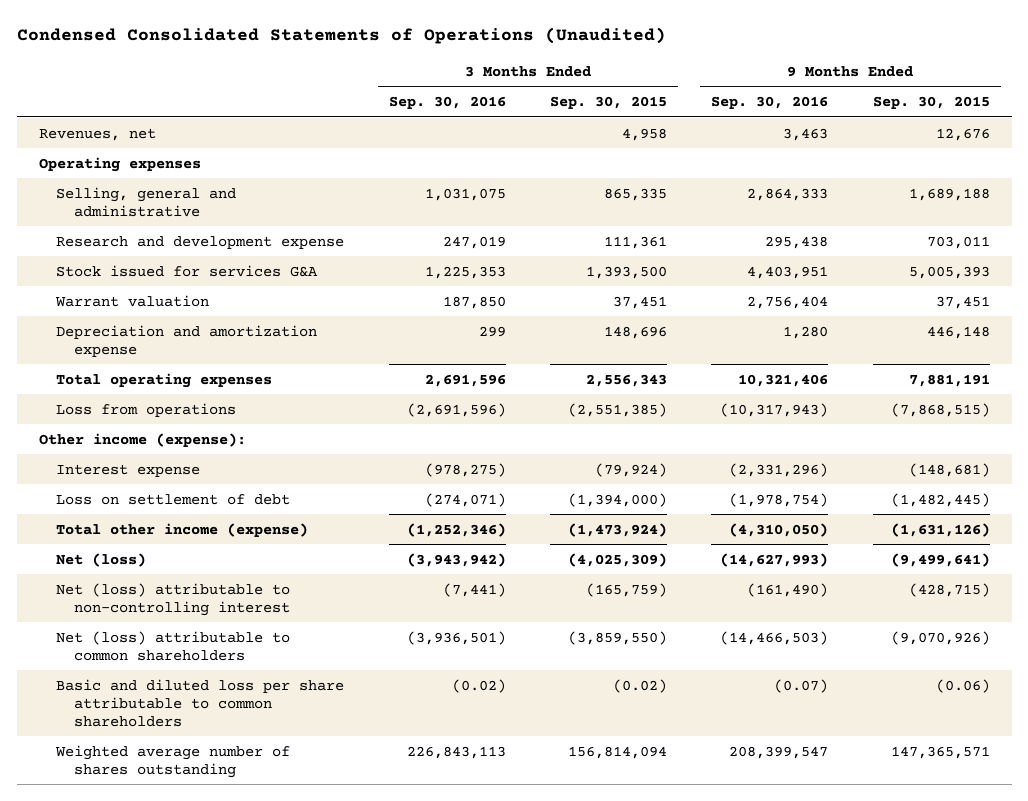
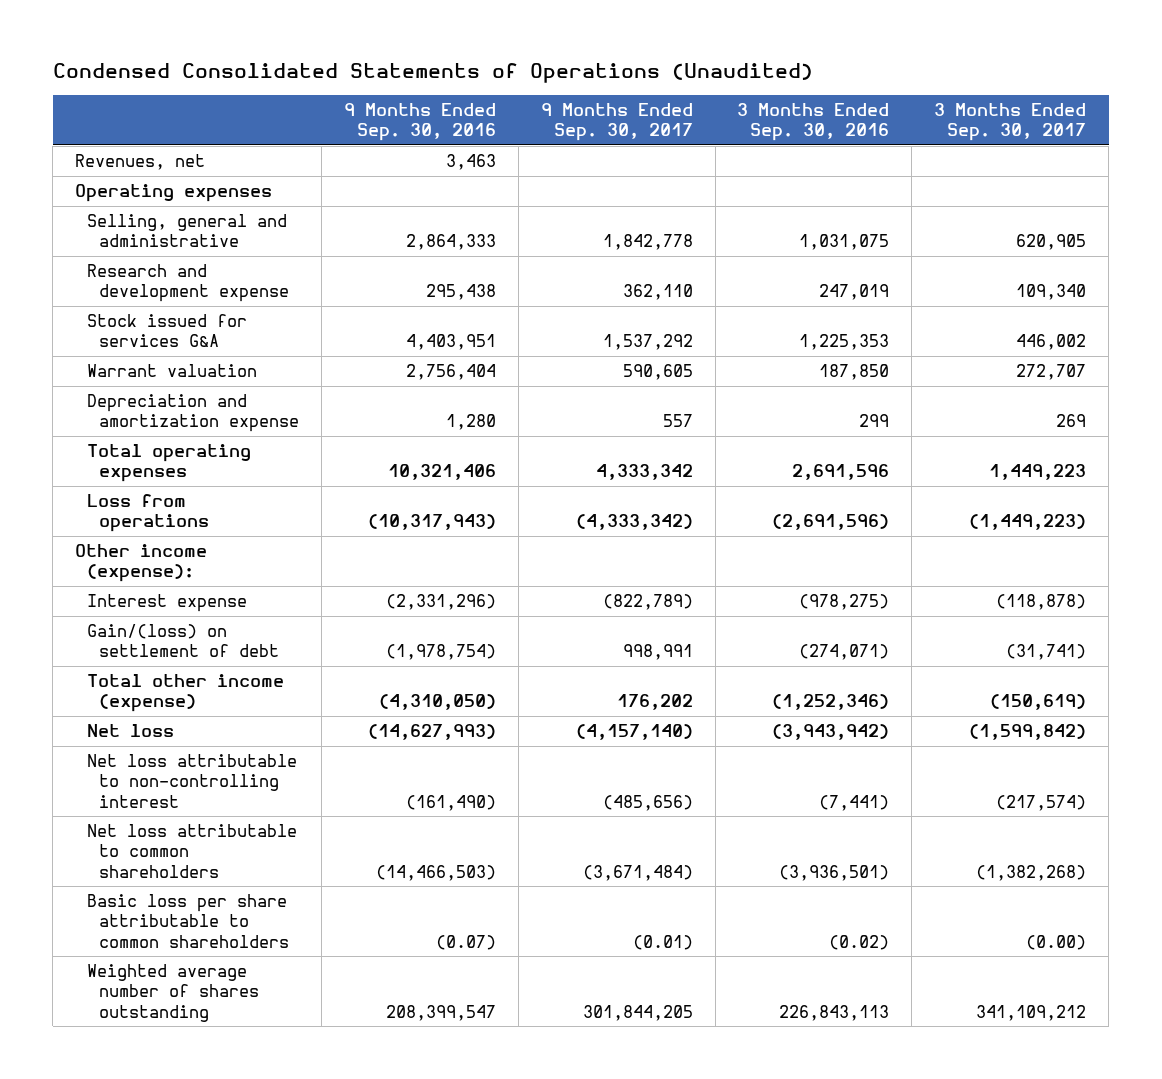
- | 3 Months Ended Sep. 30, 2016 | 3 Months Ended Sep. 30, 2015 | 9 Months Ended Sep. 30, 2016 | 9 Months Ended Sep. 30, 2015
+ | 9 Months Ended Sep. 30, 2016 | 9 Months Ended Sep. 30, 2017 | 3 Months Ended Sep. 30, 2016 | 3 Months Ended Sep. 30, 2017
- Loss on settlement of debt | (274,071) | (1,394,000) | (1,978,754) | (1,482,445)
+ Gain/(loss) on settlement of debt | (1,978,754) | 998,991 | (274,071) | (31,741)
- Net (loss) | (3,943,942) | (4,025,309) | (14,627,993) | (9,499,641)
- Net (loss) attributable to non-controlling interest | (7,441) | (165,759) | (161,490) | (428,715)
- Net (loss) attributable to common shareholders | (3,936,501) | (3,859,550) | (14,466,503) | (9,070,926)
- Basic and diluted loss per share attributable to common shareholders | (0.02) | (0.02) | (0.07) | (0.06)
+ Net loss | (14,627,993) | (4,157,140) | (3,943,942) | (1,599,842)
+ Net loss attributable to non-controlling interest | (161,490) | (485,656) | (7,441) | (217,574)
+ Net loss attributable to common shareholders | (14,466,503) | (3,671,484) | (3,936,501) | (1,382,268)
+ Basic loss per share attributable to common shareholders | (0.07) | (0.01) | (0.02) | (0.00)

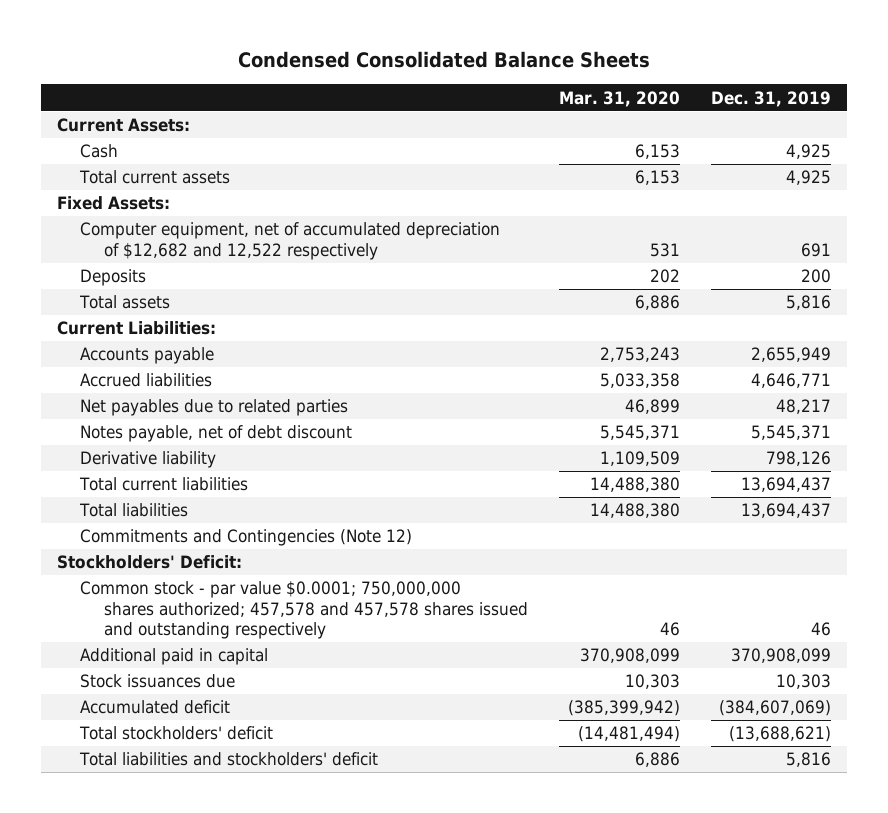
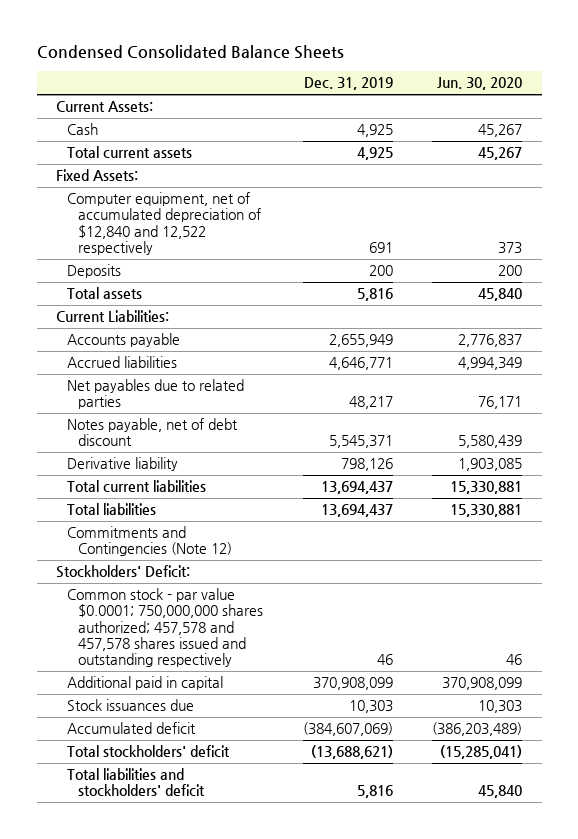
- | Mar. 31, 2020 | Dec. 31, 2019
+ | Dec. 31, 2019 | Jun. 30, 2020
- Computer equipment, net of accumulated depreciation of $12,682 and 12,522 respectively | 531 | 691
+ Computer equipment, net of accumulated depreciation of $12,840 and 12,522 respectively | 691 | 373

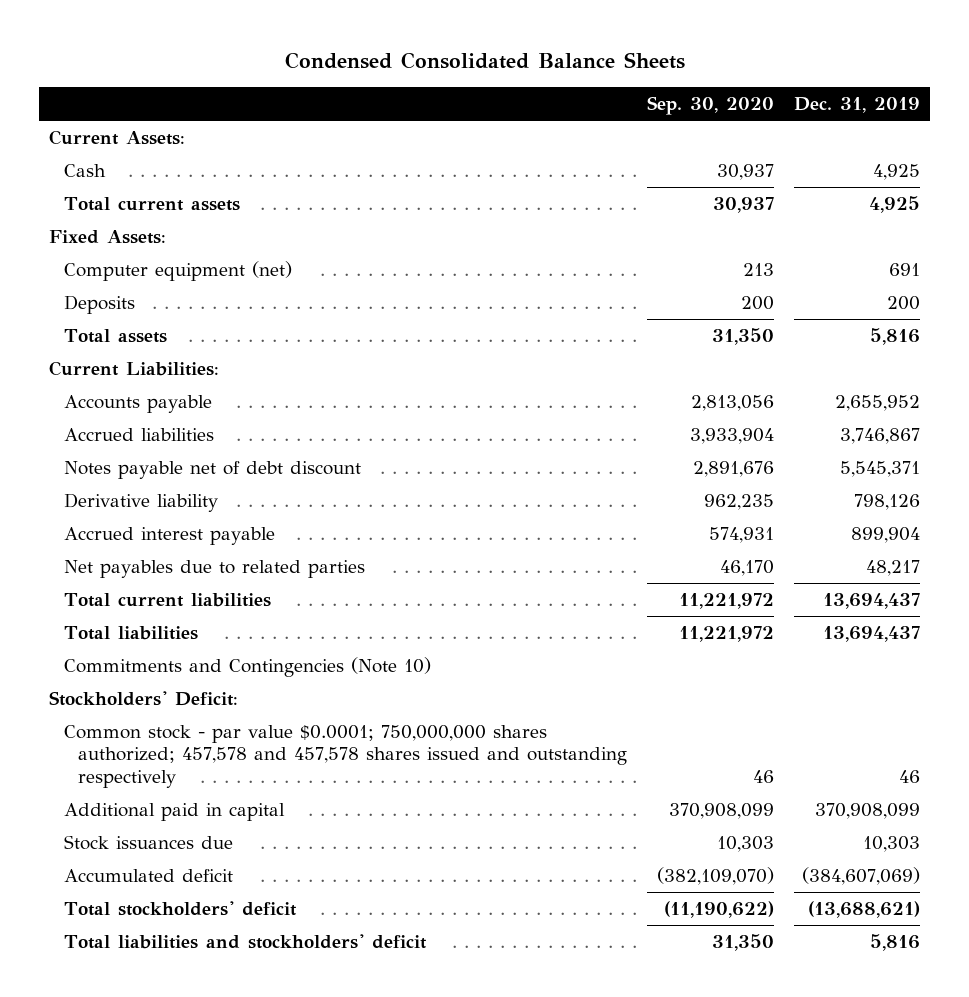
- | Dec. 31, 2019 | Jun. 30, 2020
+ | Sep. 30, 2020 | Dec. 31, 2019
- Computer equipment, net of accumulated depreciation of $12,840 and 12,522 respectively | 691 | 373
+ Computer equipment (net) | 213 | 691
- Accounts payable | 2,655,949 | 2,776,837
- Accrued liabilities | 4,646,771 | 4,994,349
- Notes payable, net of debt discount | 5,545,371 | 5,580,439
+ Accounts payable | 2,813,056 | 2,655,952
+ Accrued liabilities | 3,933,904 | 3,746,867
+ Notes payable net of debt discount | 2,891,676 | 5,545,371
+ Accrued interest payable | 574,931 | 899,904
moved down: Net payables due to related parties | 46,170 | 48,217
- Commitments and Contingencies (Note 12)
+ Commitments and Contingencies (Note 10)

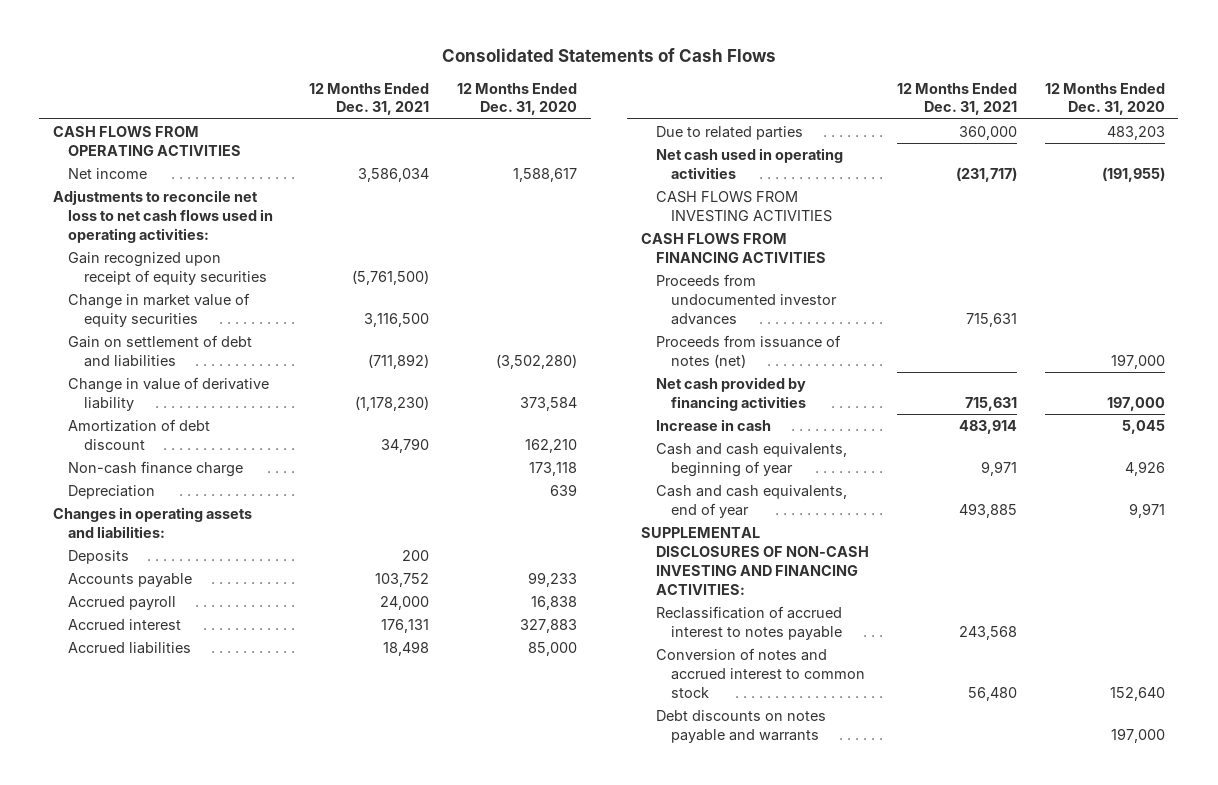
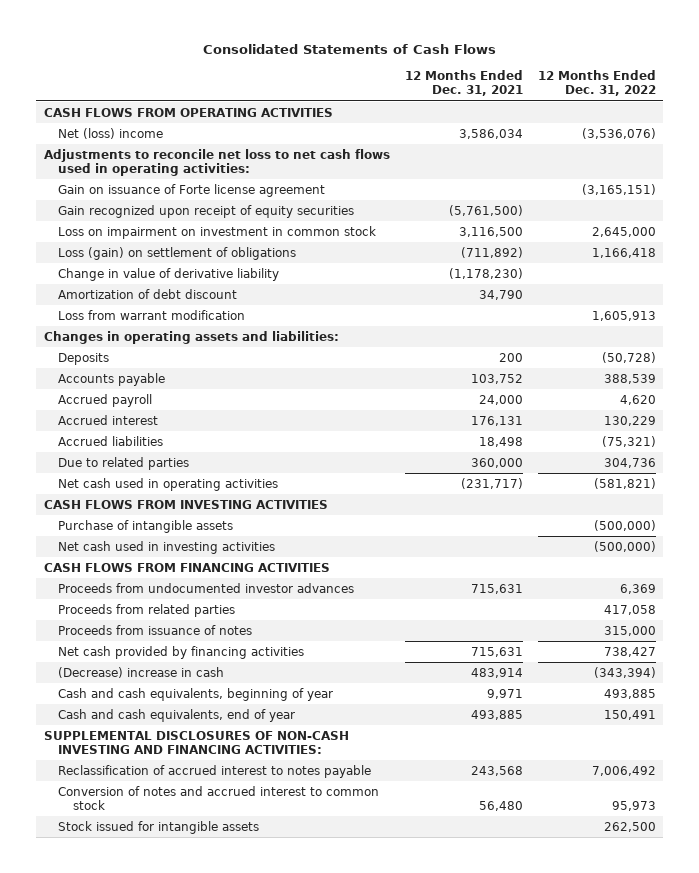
- | 12 Months Ended Dec. 31, 2021 | 12 Months Ended Dec. 31, 2020
+ | 12 Months Ended Dec. 31, 2021 | 12 Months Ended Dec. 31, 2022
- Net income | 3,586,034 | 1,588,617
+ Net (loss) income | 3,586,034 | (3,536,076)
+ Gain on issuance of Forte license agreement | | (3,165,151)
- Change in market value of equity securities | 3,116,500 |
- Gain on settlement of debt and liabilities | (711,892) | (3,502,280)
+ Loss on impairment on investment in common stock | 3,116,500 | 2,645,000
+ Loss (gain) on settlement of obligations | (711,892) | 1,166,418
- Non-cash finance charge | | 173,118
- Depreciation | | 639
+ Loss from warrant modification | | 1,605,913
+ Purchase of intangible assets | | (500,000)
+ Net cash used in investing activities | | (500,000)
- Proceeds from issuance of notes (net) | | 197,000
+ Proceeds from related parties | | 417,058
+ Proceeds from issuance of notes | | 315,000
- Increase in cash | 483,914 | 5,045
+ (Decrease) increase in cash | 483,914 | (343,394)
- Debt discounts on notes payable and warrants | | 197,000
+ Stock issued for intangible assets | | 262,500

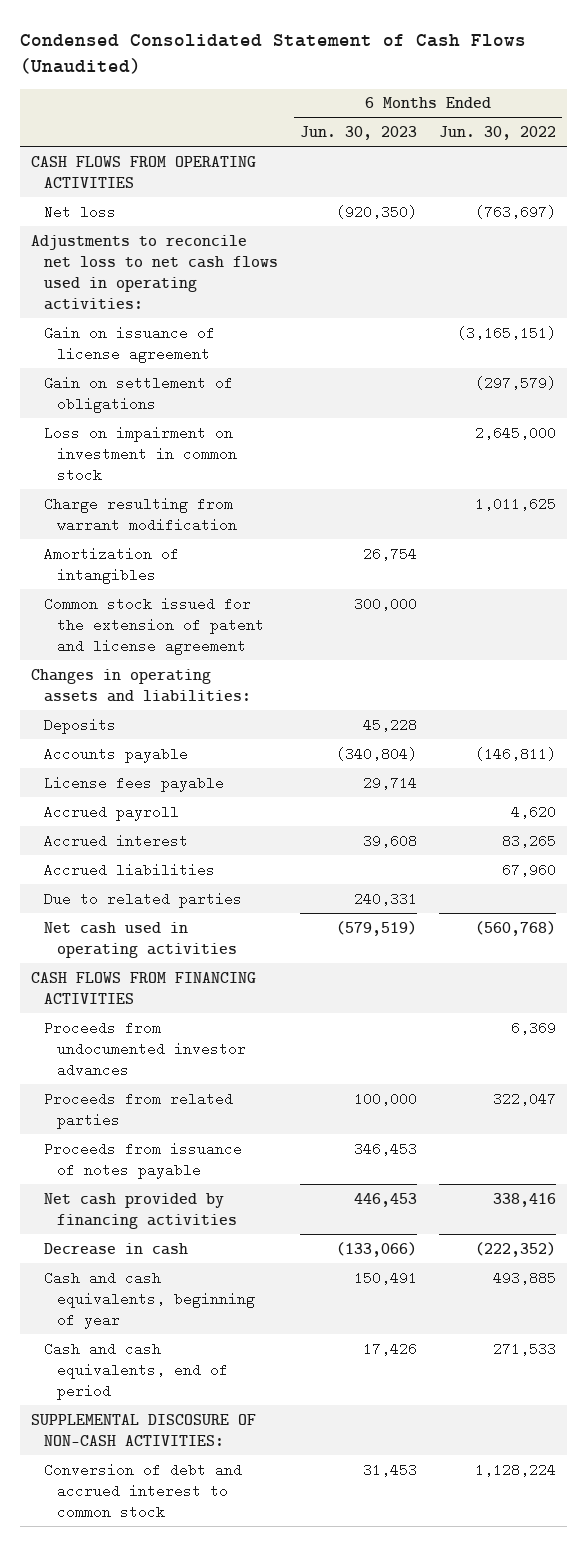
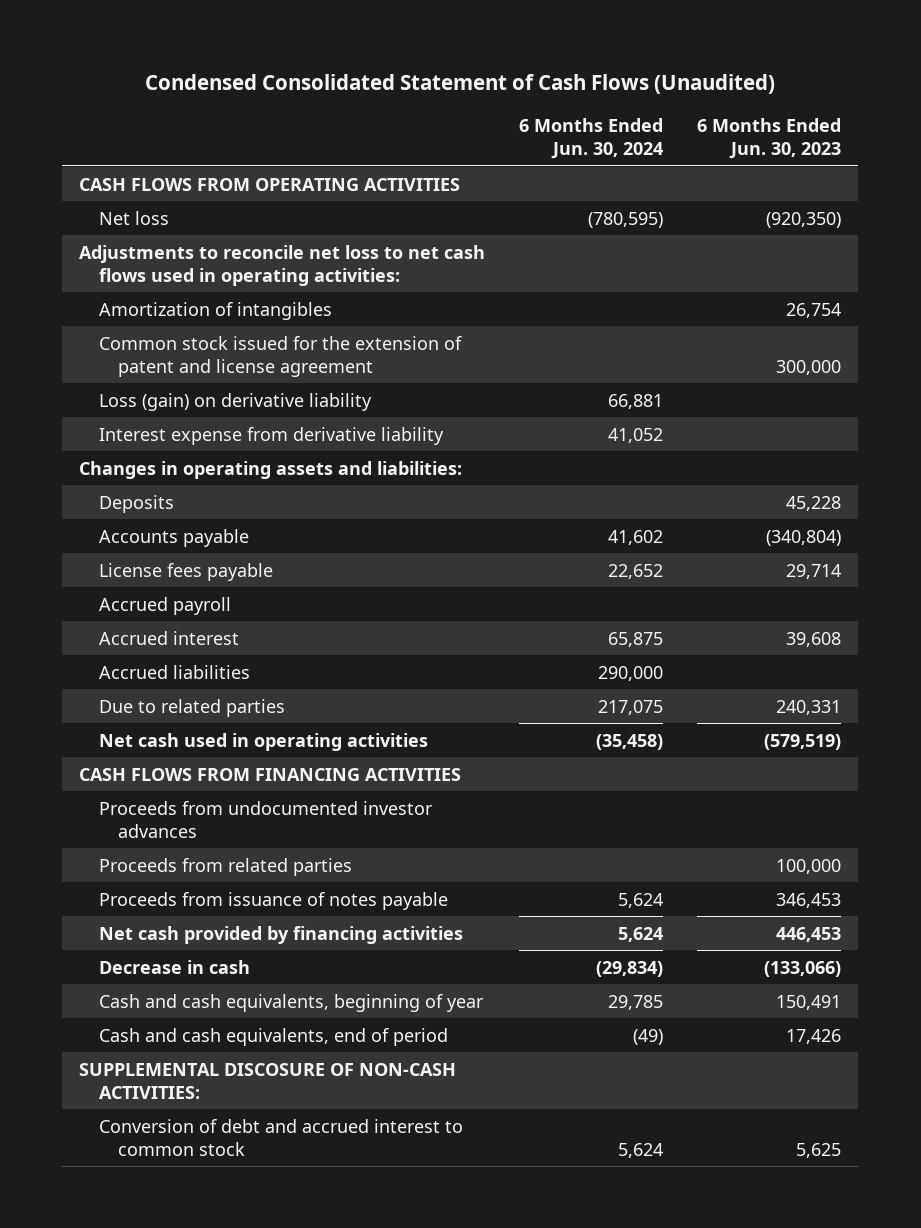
- | 6 Months Ended Jun. 30, 2023 | 6 Months Ended Jun. 30, 2022
+ | 6 Months Ended Jun. 30, 2024 | 6 Months Ended Jun. 30, 2023
- Gain on issuance of license agreement | | (3,165,151)
- Gain on settlement of obligations | | (297,579)
- Loss on impairment on investment in common stock | | 2,645,000
- Charge resulting from warrant modification | | 1,011,625
+ Loss (gain) on derivative liability | 66,881 |
+ Interest expense from derivative liability | 41,052 |
- Conversion of debt and accrued interest to common stock | 31,453 | 1,128,224
+ Conversion of debt and accrued interest to common stock | 5,624 | 5,625

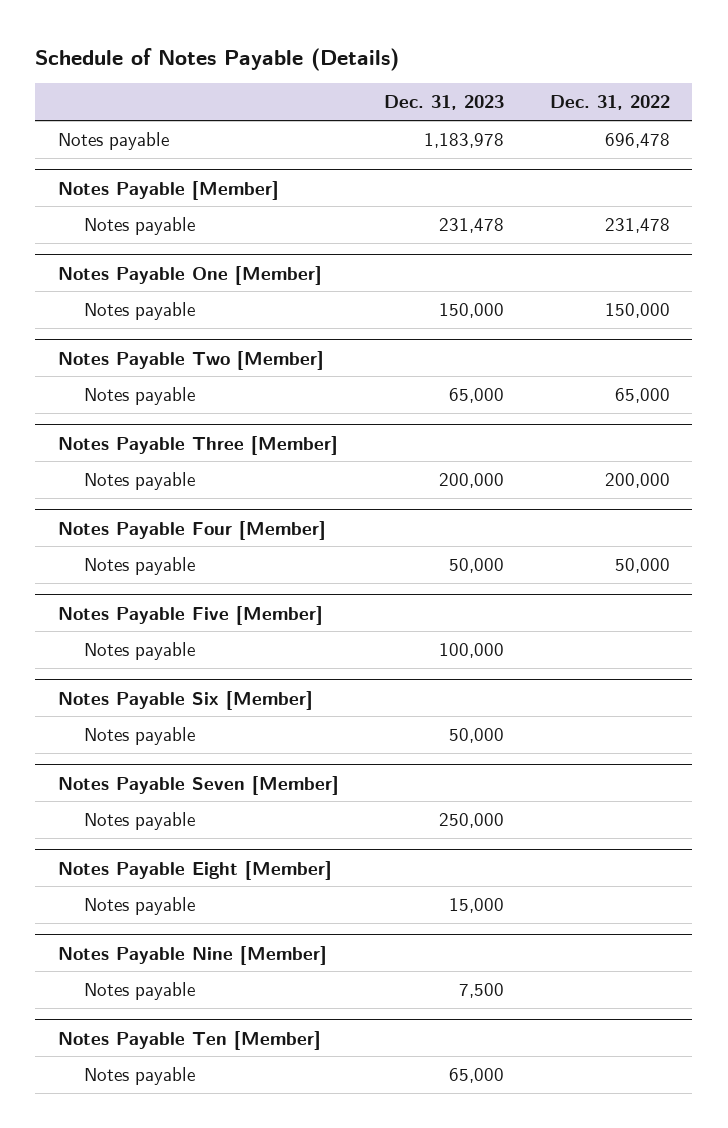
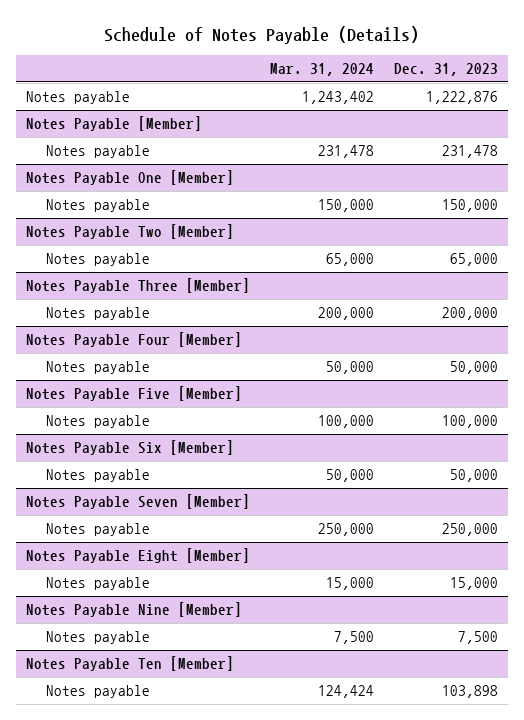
- | Dec. 31, 2023 | Dec. 31, 2022
+ | Mar. 31, 2024 | Dec. 31, 2023
- Notes payable | 1,183,978 | 696,478
+ Notes payable | 1,243,402 | 1,222,876
@ Notes Payable Ten [Member]
- Notes payable | 65,000 |
+ Notes payable | 124,424 | 103,898

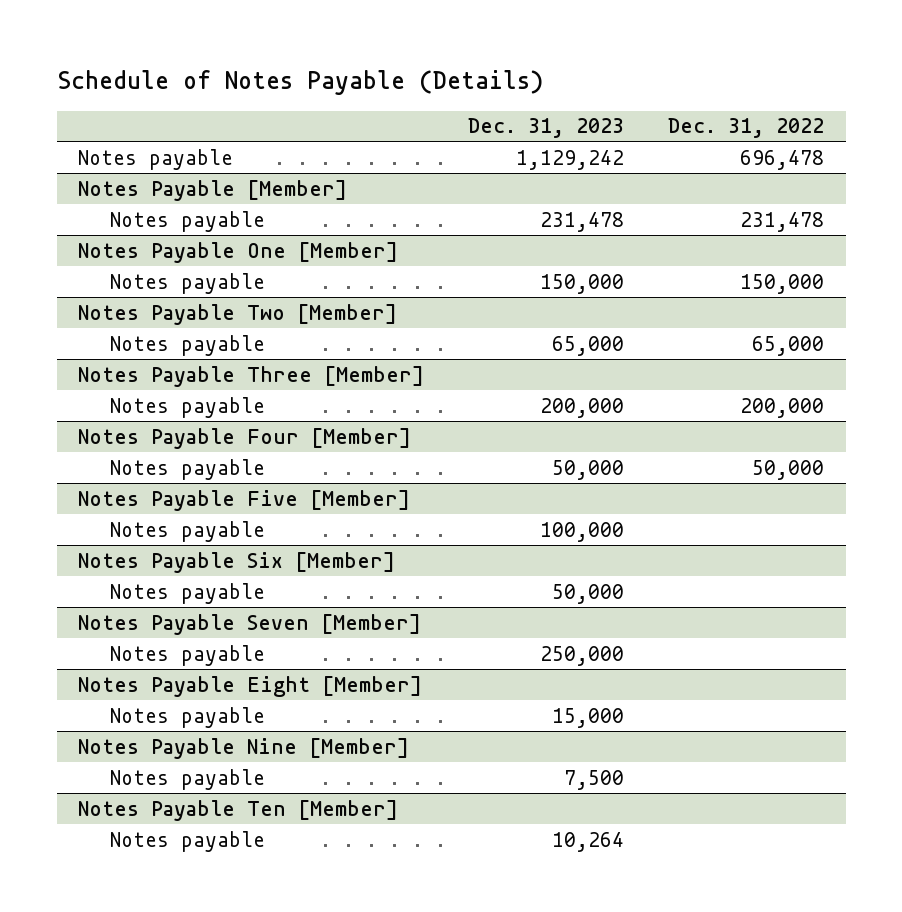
- | Mar. 31, 2024 | Dec. 31, 2023
+ | Dec. 31, 2023 | Dec. 31, 2022
- Notes payable | 1,243,402 | 1,222,876
+ Notes payable | 1,129,242 | 696,478
@ Notes Payable Ten [Member]
- Notes payable | 124,424 | 103,898
+ Notes payable | 10,264 |

